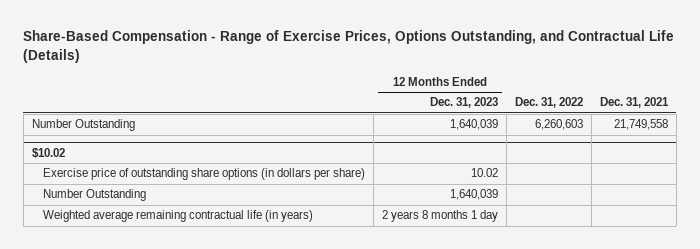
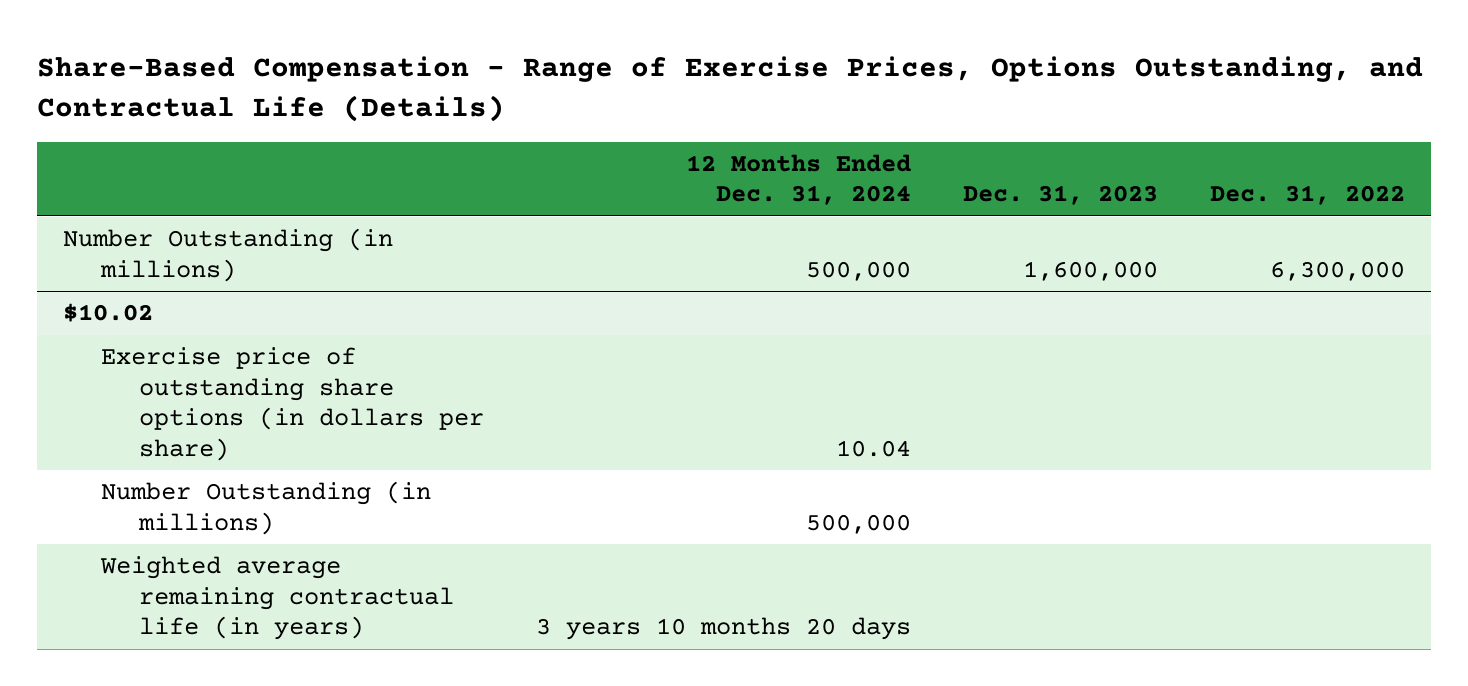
- | 12 Months Ended Dec. 31, 2023 | Dec. 31, 2022 | Dec. 31, 2021
+ | 12 Months Ended Dec. 31, 2024 | Dec. 31, 2023 | Dec. 31, 2022
- Number Outstanding | 1,640,039 | 6,260,603 | 21,749,558
+ Number Outstanding (in millions) | 500,000 | 1,600,000 | 6,300,000
@ $10.02
- Number Outstanding | 1,640,039 | |
+ Number Outstanding (in millions) | 500,000 | |

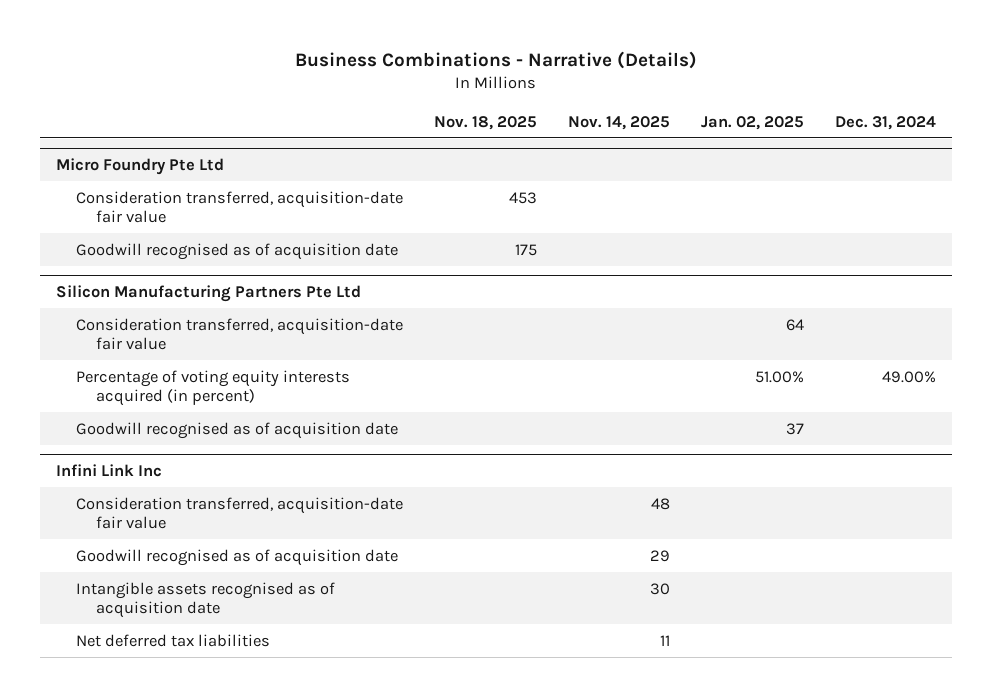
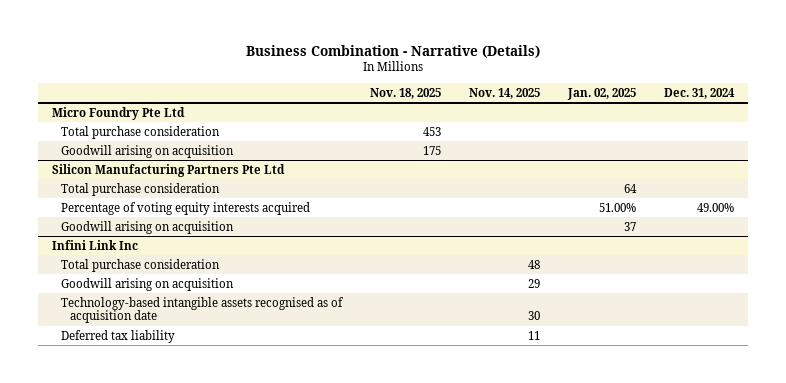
- Business Combinations - Narrative (Details)
+ Business Combination - Narrative (Details)
@ Micro Foundry Pte Ltd
- Consideration transferred, acquisition-date fair value | 453 | | |
- Goodwill recognised as of acquisition date | 175 | | |
+ Total purchase consideration | 453 | | |
+ Goodwill arising on acquisition | 175 | | |
@ Silicon Manufacturing Partners Pte Ltd
- Consideration transferred, acquisition-date fair value | | | 64 |
- Percentage of voting equity interests acquired (in percent) | | | 51.00% | 49.00%
- Goodwill recognised as of acquisition date | | | 37 |
+ Total purchase consideration | | | 64 |
+ Percentage of voting equity interests acquired | | | 51.00% | 49.00%
+ Goodwill arising on acquisition | | | 37 |
@ Infini Link Inc
- Consideration transferred, acquisition-date fair value | | 48 | |
- Goodwill recognised as of acquisition date | | 29 | |
- Intangible assets recognised as of acquisition date | | 30 | |
- Net deferred tax liabilities | | 11 | |
+ Total purchase consideration | | 48 | |
+ Goodwill arising on acquisition | | 29 | |
+ Technology-based intangible assets recognised as of acquisition date | | 30 | |
+ Deferred tax liability | | 11 | |

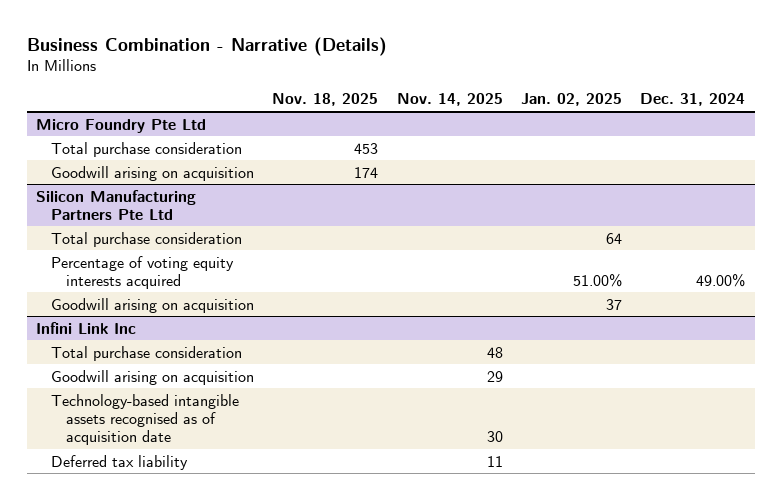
@ Micro Foundry Pte Ltd
- Goodwill arising on acquisition | 175 | | |
+ Goodwill arising on acquisition | 174 | | |

